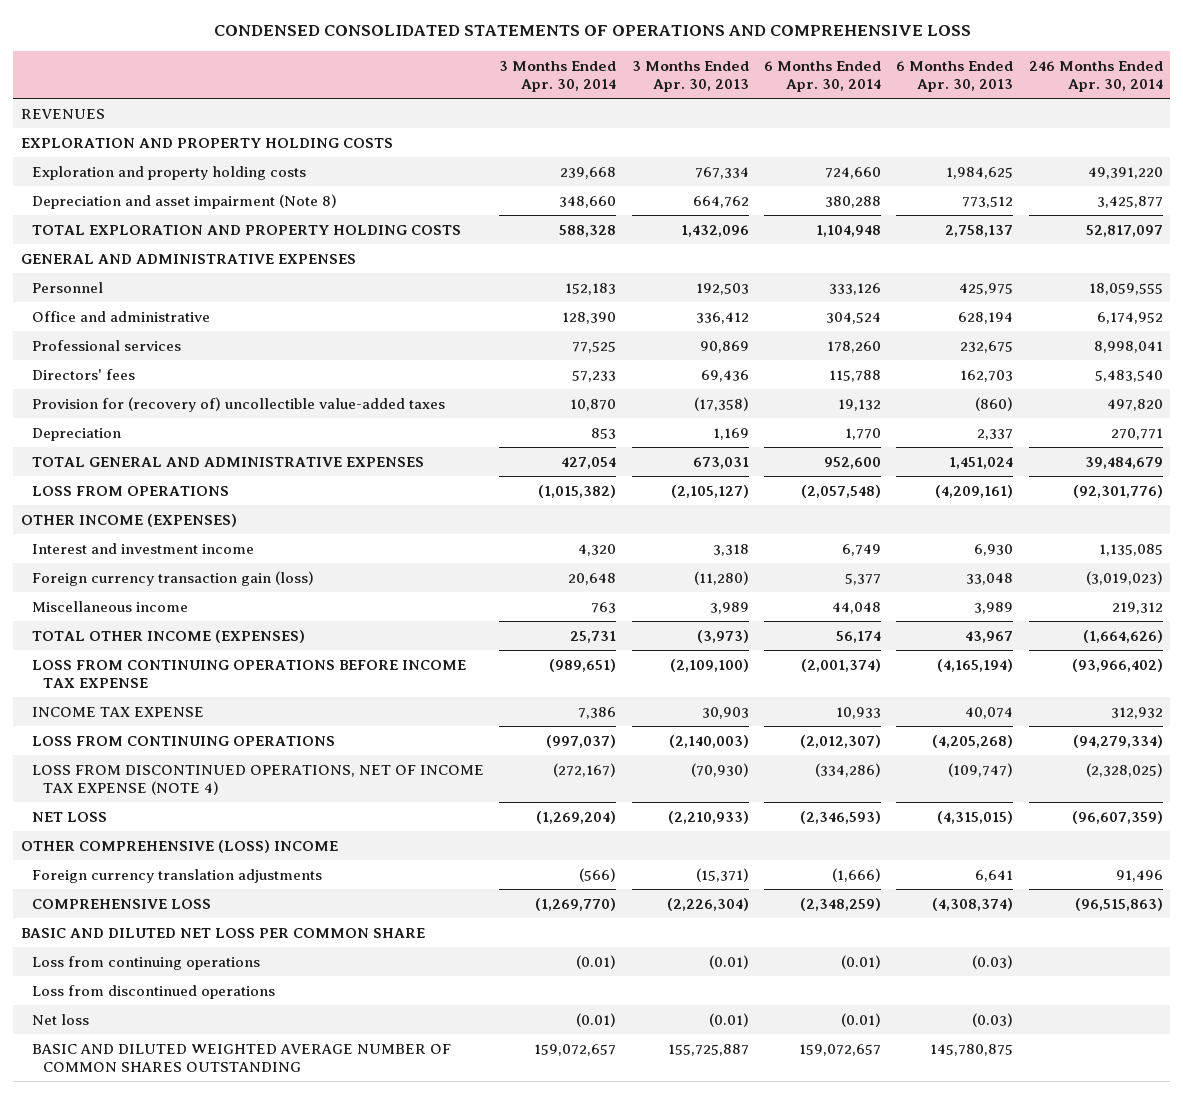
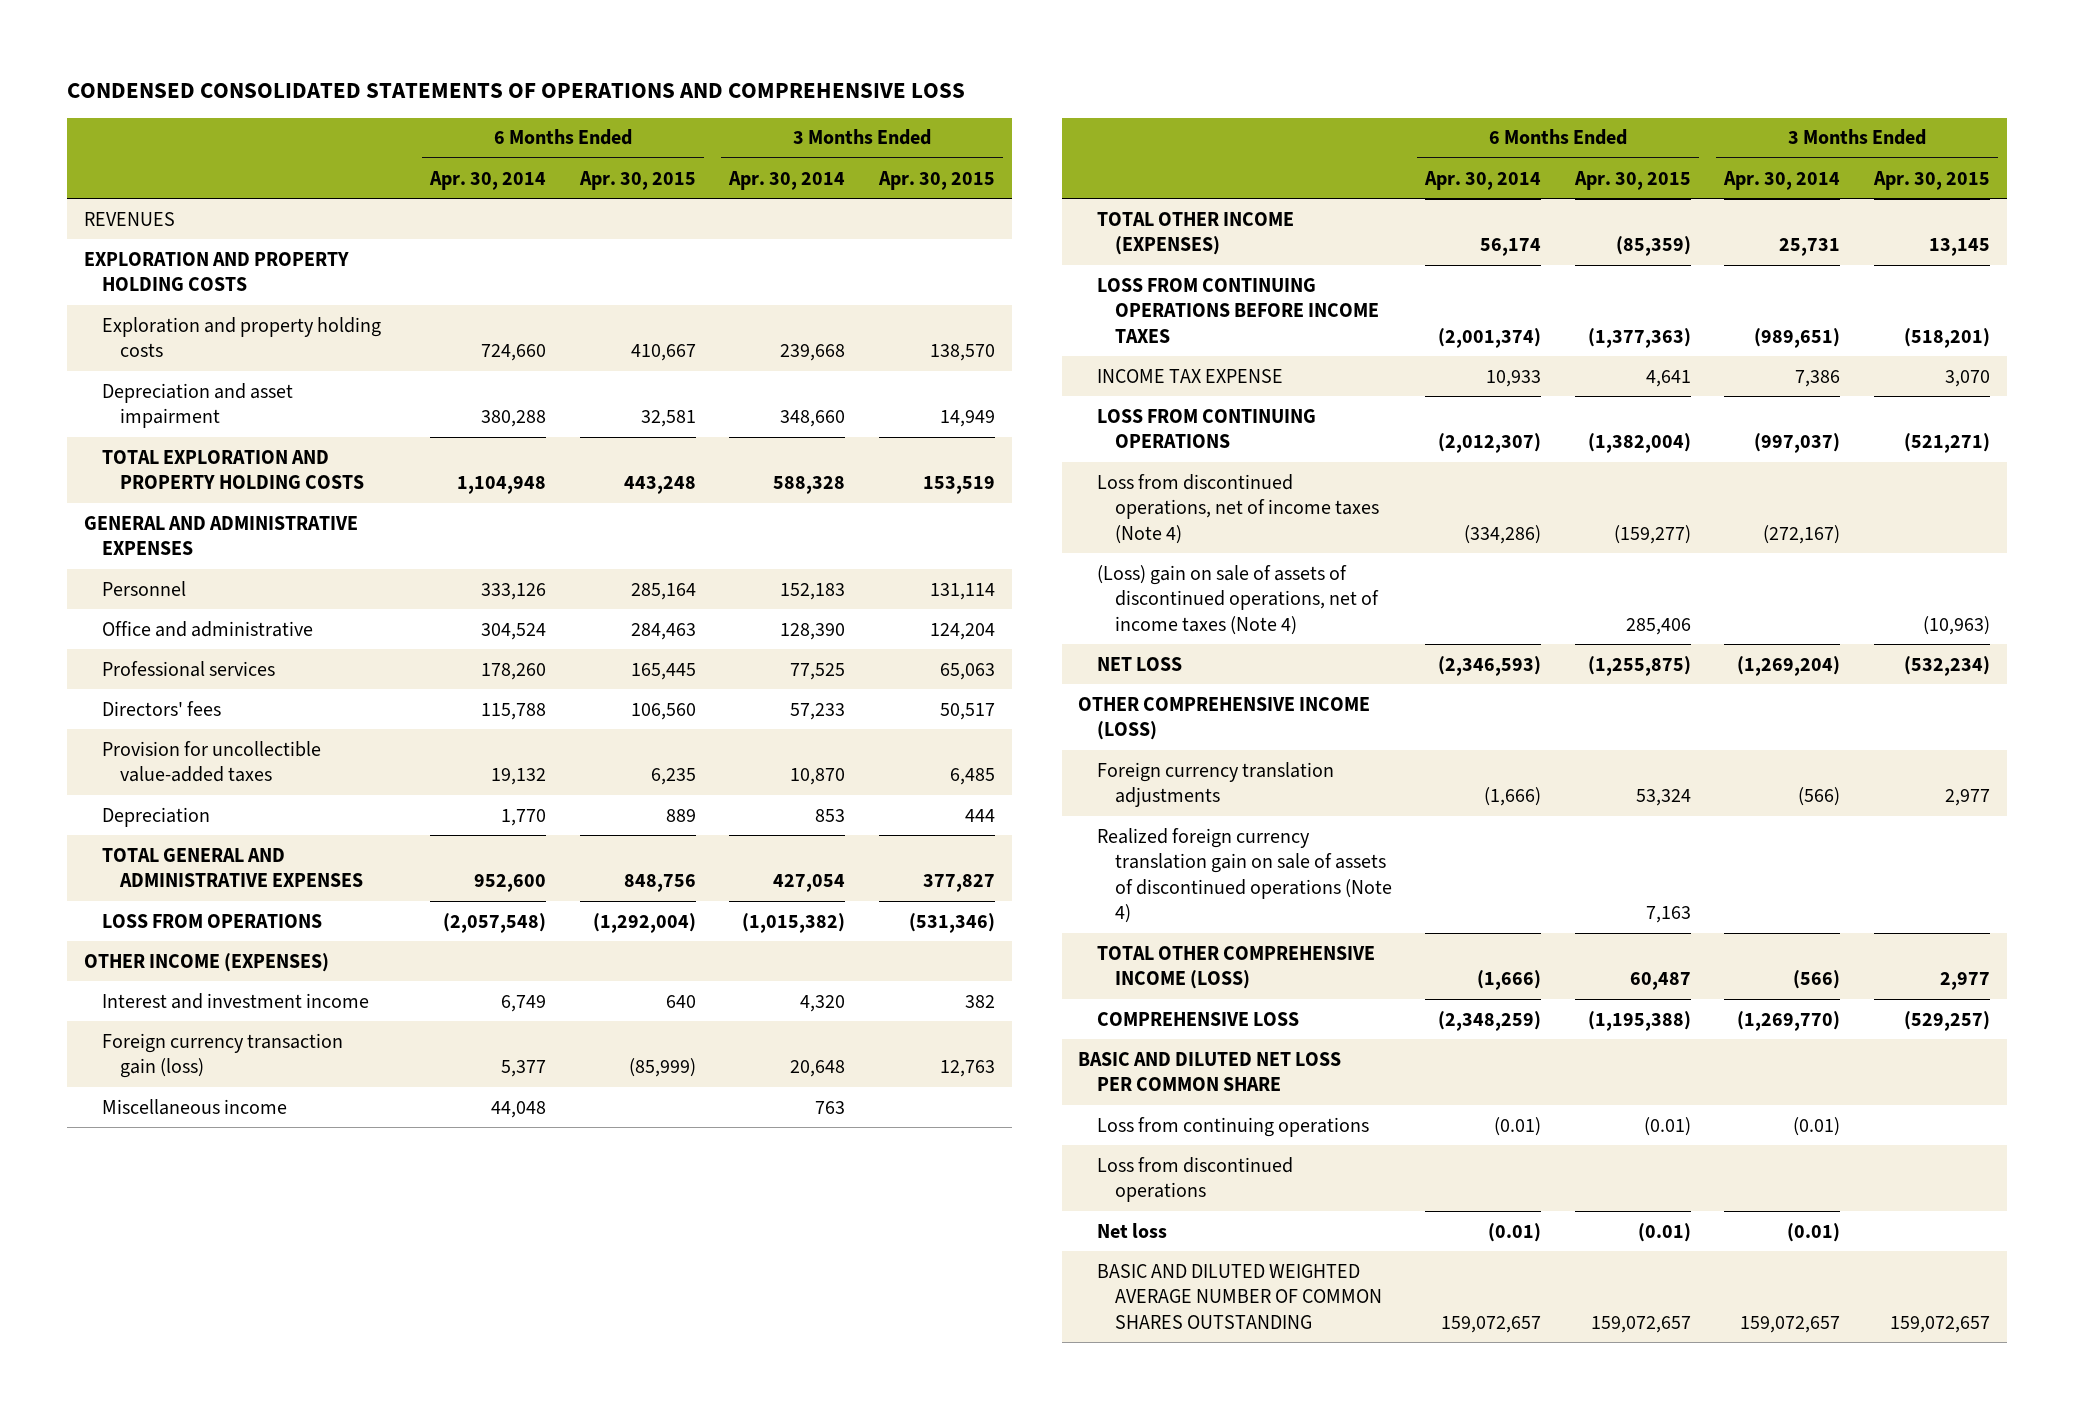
- | 3 Months Ended Apr. 30, 2014 | 3 Months Ended Apr. 30, 2013 | 6 Months Ended Apr. 30, 2014 | 6 Months Ended Apr. 30, 2013 | 246 Months Ended Apr. 30, 2014
+ | 6 Months Ended Apr. 30, 2014 | 6 Months Ended Apr. 30, 2015 | 3 Months Ended Apr. 30, 2014 | 3 Months Ended Apr. 30, 2015
- Depreciation and asset impairment (Note 8) | 348,660 | 664,762 | 380,288 | 773,512 | 3,425,877
+ Depreciation and asset impairment | 380,288 | 32,581 | 348,660 | 14,949
- Provision for (recovery of) uncollectible value-added taxes | 10,870 | (17,358) | 19,132 | (860) | 497,820
+ Provision for uncollectible value-added taxes | 19,132 | 6,235 | 10,870 | 6,485
- LOSS FROM CONTINUING OPERATIONS BEFORE INCOME TAX EXPENSE | (989,651) | (2,109,100) | (2,001,374) | (4,165,194) | (93,966,402)
+ LOSS FROM CONTINUING OPERATIONS BEFORE INCOME TAXES | (2,001,374) | (1,377,363) | (989,651) | (518,201)
- LOSS FROM DISCONTINUED OPERATIONS, NET OF INCOME TAX EXPENSE (NOTE 4) | (272,167) | (70,930) | (334,286) | (109,747) | (2,328,025)
+ Loss from discontinued operations, net of income taxes (Note 4) | (334,286) | (159,277) | (272,167) |
+ (Loss) gain on sale of assets of discontinued operations, net of income taxes (Note 4) | | 285,406 | | (10,963)
- OTHER COMPREHENSIVE (LOSS) INCOME
+ OTHER COMPREHENSIVE INCOME (LOSS)
+ Realized foreign currency translation gain on sale of assets of discontinued operations (Note 4) | | 7,163 | |
+ TOTAL OTHER COMPREHENSIVE INCOME (LOSS) | (1,666) | 60,487 | (566) | 2,977

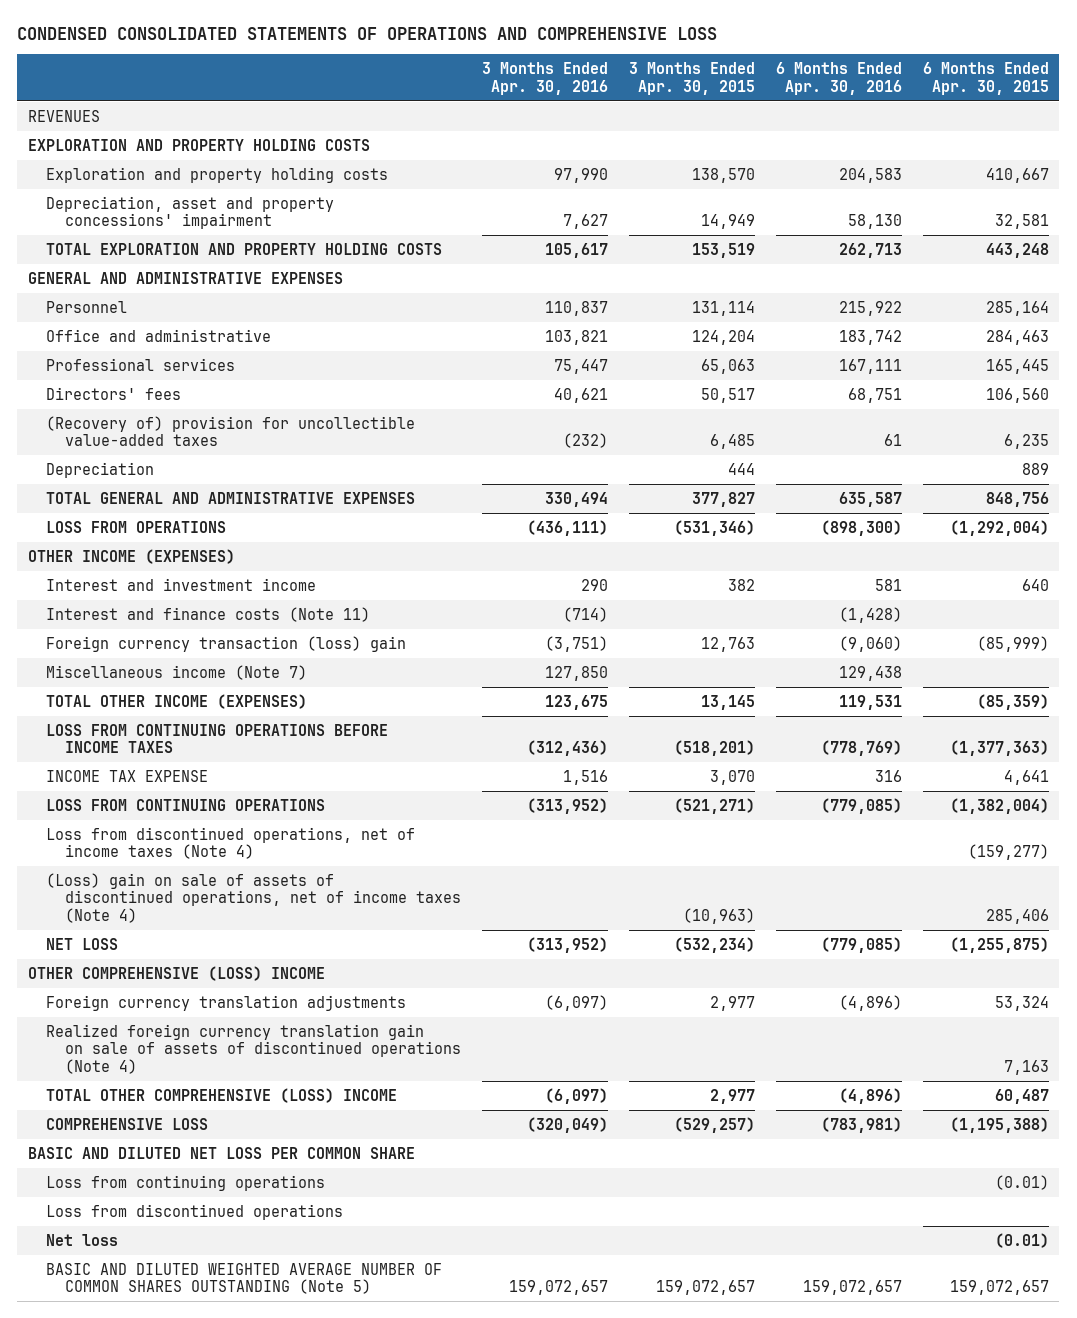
- | 6 Months Ended Apr. 30, 2014 | 6 Months Ended Apr. 30, 2015 | 3 Months Ended Apr. 30, 2014 | 3 Months Ended Apr. 30, 2015
+ | 3 Months Ended Apr. 30, 2016 | 3 Months Ended Apr. 30, 2015 | 6 Months Ended Apr. 30, 2016 | 6 Months Ended Apr. 30, 2015
- Depreciation and asset impairment | 380,288 | 32,581 | 348,660 | 14,949
+ Depreciation, asset and property concessions' impairment | 7,627 | 14,949 | 58,130 | 32,581
- Provision for uncollectible value-added taxes | 19,132 | 6,235 | 10,870 | 6,485
+ (Recovery of) provision for uncollectible value-added taxes | (232) | 6,485 | 61 | 6,235
- Foreign currency transaction gain (loss) | 5,377 | (85,999) | 20,648 | 12,763
- Miscellaneous income | 44,048 | | 763 |
+ Interest and finance costs (Note 11) | (714) | | (1,428) |
+ Foreign currency transaction (loss) gain | (3,751) | 12,763 | (9,060) | (85,999)
+ Miscellaneous income (Note 7) | 127,850 | | 129,438 |
- OTHER COMPREHENSIVE INCOME (LOSS)
+ OTHER COMPREHENSIVE (LOSS) INCOME
- TOTAL OTHER COMPREHENSIVE INCOME (LOSS) | (1,666) | 60,487 | (566) | 2,977
+ TOTAL OTHER COMPREHENSIVE (LOSS) INCOME | (6,097) | 2,977 | (4,896) | 60,487
- BASIC AND DILUTED WEIGHTED AVERAGE NUMBER OF COMMON SHARES OUTSTANDING | 159,072,657 | 159,072,657 | 159,072,657 | 159,072,657
+ BASIC AND DILUTED WEIGHTED AVERAGE NUMBER OF COMMON SHARES OUTSTANDING (Note 5) | 159,072,657 | 159,072,657 | 159,072,657 | 159,072,657

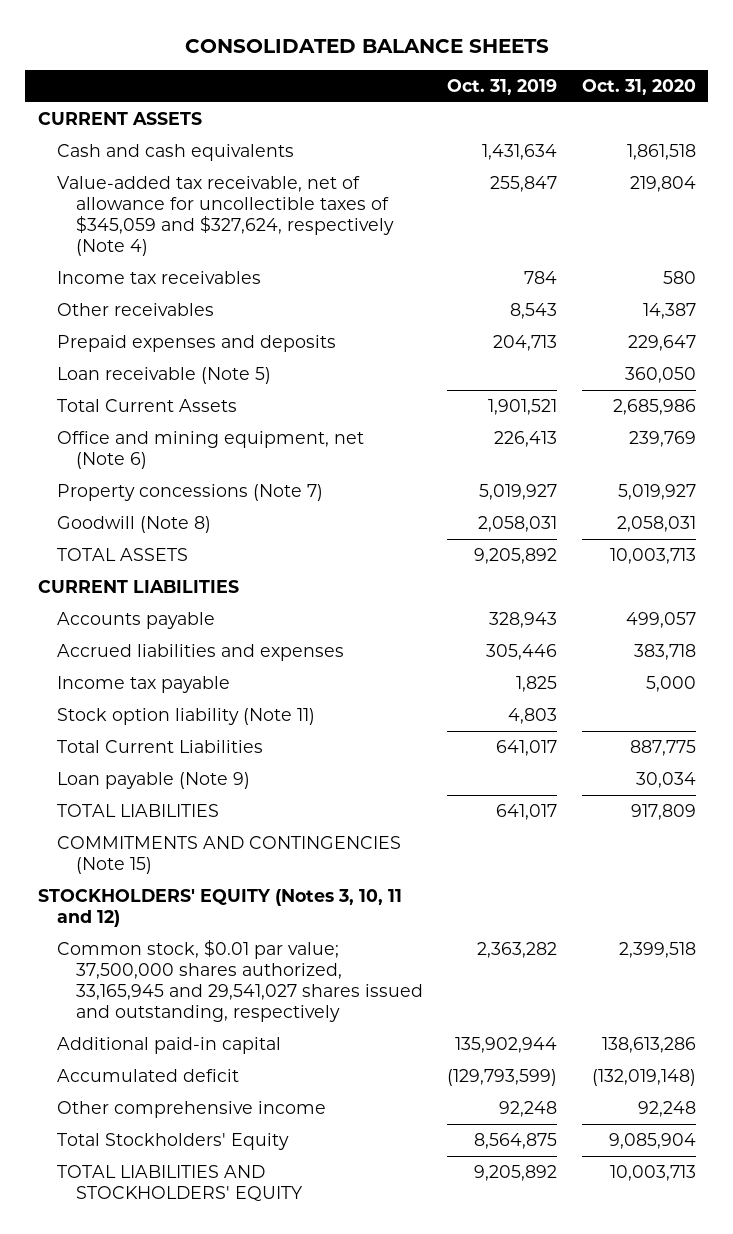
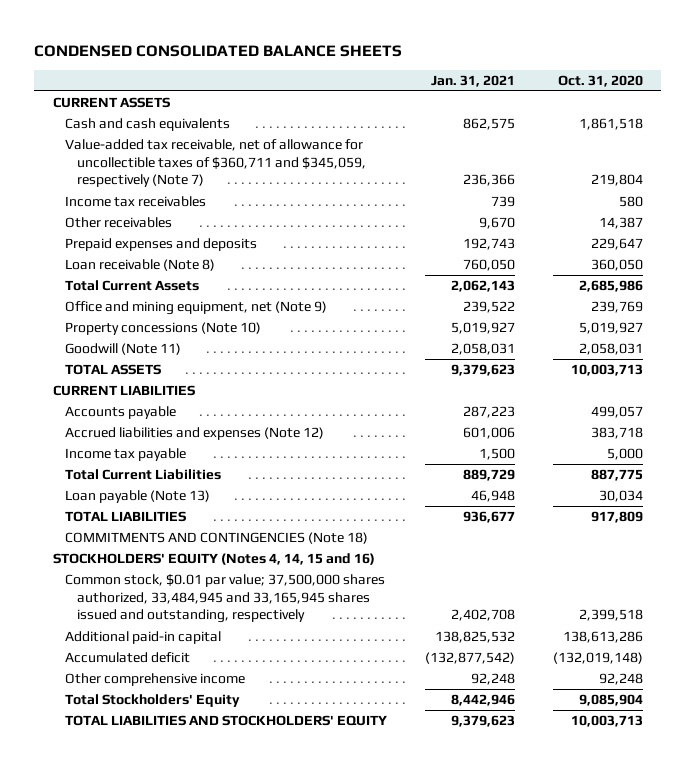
- CONSOLIDATED BALANCE SHEETS
+ CONDENSED CONSOLIDATED BALANCE SHEETS
- | Oct. 31, 2019 | Oct. 31, 2020
+ | Jan. 31, 2021 | Oct. 31, 2020
- Value-added tax receivable, net of allowance for uncollectible taxes of $345,059 and $327,624, respectively (Note 4) | 255,847 | 219,804
+ Value-added tax receivable, net of allowance for uncollectible taxes of $360,711 and $345,059, respectively (Note 7) | 236,366 | 219,804
- Loan receivable (Note 5) | | 360,050
+ Loan receivable (Note 8) | 760,050 | 360,050
- Office and mining equipment, net (Note 6) | 226,413 | 239,769
- Property concessions (Note 7) | 5,019,927 | 5,019,927
- Goodwill (Note 8) | 2,058,031 | 2,058,031
+ Office and mining equipment, net (Note 9) | 239,522 | 239,769
+ Property concessions (Note 10) | 5,019,927 | 5,019,927
+ Goodwill (Note 11) | 2,058,031 | 2,058,031
- Accrued liabilities and expenses | 305,446 | 383,718
+ Accrued liabilities and expenses (Note 12) | 601,006 | 383,718
- Stock option liability (Note 11) | 4,803 |
- Loan payable (Note 9) | | 30,034
+ Loan payable (Note 13) | 46,948 | 30,034
- COMMITMENTS AND CONTINGENCIES (Note 15)
- STOCKHOLDERS' EQUITY (Notes 3, 10, 11 and 12)
- Common stock, $0.01 par value; 37,500,000 shares authorized, 33,165,945 and 29,541,027 shares issued and outstanding, respectively | 2,363,282 | 2,399,518
+ COMMITMENTS AND CONTINGENCIES (Note 18)
+ STOCKHOLDERS' EQUITY (Notes 4, 14, 15 and 16)
+ Common stock, $0.01 par value; 37,500,000 shares authorized, 33,484,945 and 33,165,945 shares issued and outstanding, respectively | 2,402,708 | 2,399,518

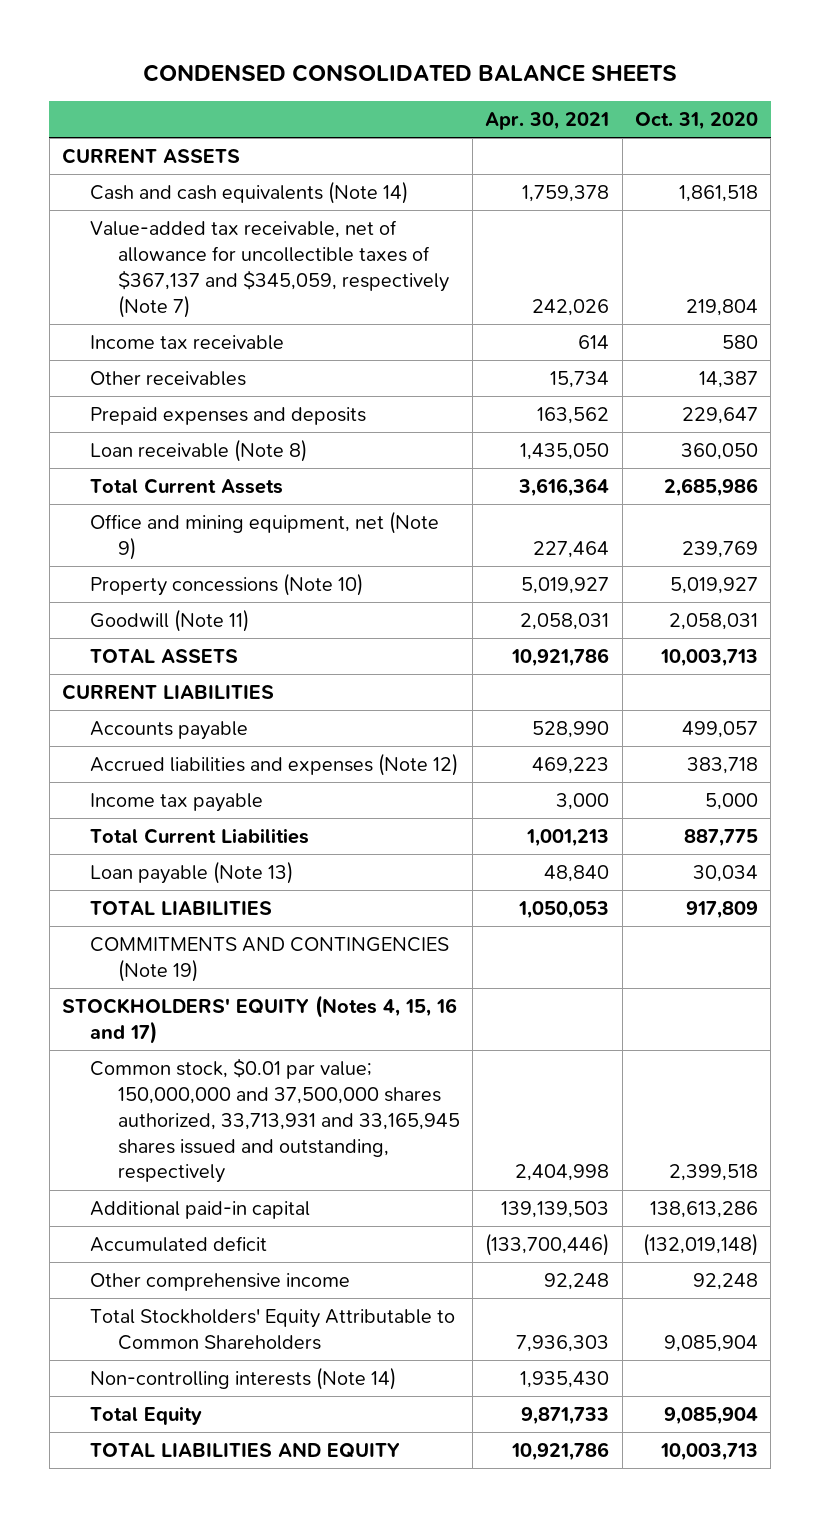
- | Jan. 31, 2021 | Oct. 31, 2020
+ | Apr. 30, 2021 | Oct. 31, 2020
- Cash and cash equivalents | 862,575 | 1,861,518
- Value-added tax receivable, net of allowance for uncollectible taxes of $360,711 and $345,059, respectively (Note 7) | 236,366 | 219,804
- Income tax receivables | 739 | 580
+ Cash and cash equivalents (Note 14) | 1,759,378 | 1,861,518
+ Value-added tax receivable, net of allowance for uncollectible taxes of $367,137 and $345,059, respectively (Note 7) | 242,026 | 219,804
+ Income tax receivable | 614 | 580
- COMMITMENTS AND CONTINGENCIES (Note 18)
- STOCKHOLDERS' EQUITY (Notes 4, 14, 15 and 16)
- Common stock, $0.01 par value; 37,500,000 shares authorized, 33,484,945 and 33,165,945 shares issued and outstanding, respectively | 2,402,708 | 2,399,518
+ COMMITMENTS AND CONTINGENCIES (Note 19)
+ STOCKHOLDERS' EQUITY (Notes 4, 15, 16 and 17)
+ Common stock, $0.01 par value; 150,000,000 and 37,500,000 shares authorized, 33,713,931 and 33,165,945 shares issued and outstanding, respectively | 2,404,998 | 2,399,518
- Total Stockholders' Equity | 8,442,946 | 9,085,904
- TOTAL LIABILITIES AND STOCKHOLDERS' EQUITY | 9,379,623 | 10,003,713
+ Total Stockholders' Equity Attributable to Common Shareholders | 7,936,303 | 9,085,904
+ Non-controlling interests (Note 14) | 1,935,430 |
+ Total Equity | 9,871,733 | 9,085,904
+ TOTAL LIABILITIES AND EQUITY | 10,921,786 | 10,003,713

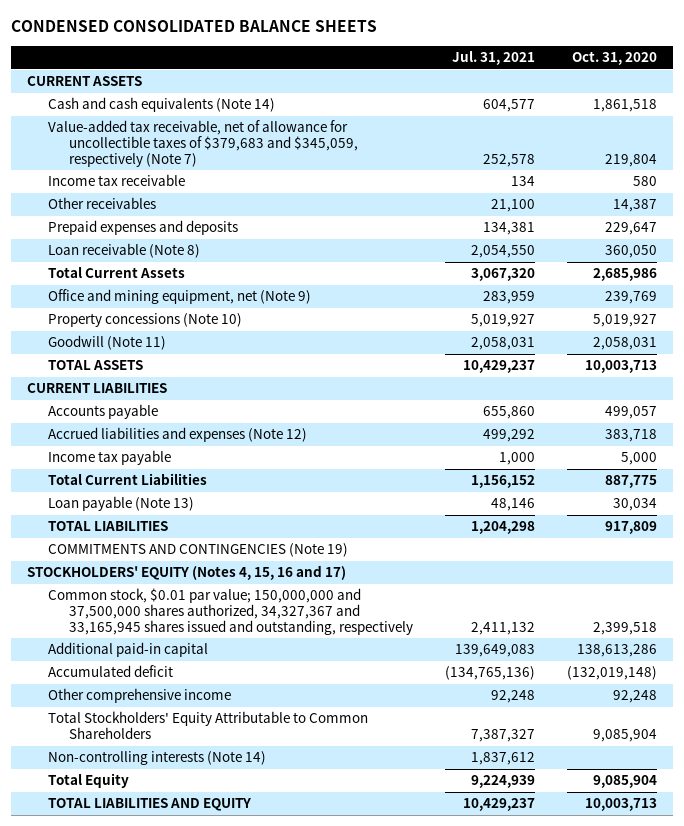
- | Apr. 30, 2021 | Oct. 31, 2020
+ | Jul. 31, 2021 | Oct. 31, 2020
- Value-added tax receivable, net of allowance for uncollectible taxes of $367,137 and $345,059, respectively (Note 7) | 242,026 | 219,804
+ Value-added tax receivable, net of allowance for uncollectible taxes of $379,683 and $345,059, respectively (Note 7) | 252,578 | 219,804
- Common stock, $0.01 par value; 150,000,000 and 37,500,000 shares authorized, 33,713,931 and 33,165,945 shares issued and outstanding, respectively | 2,404,998 | 2,399,518
+ Common stock, $0.01 par value; 150,000,000 and 37,500,000 shares authorized, 34,327,367 and 33,165,945 shares issued and outstanding, respectively | 2,411,132 | 2,399,518

